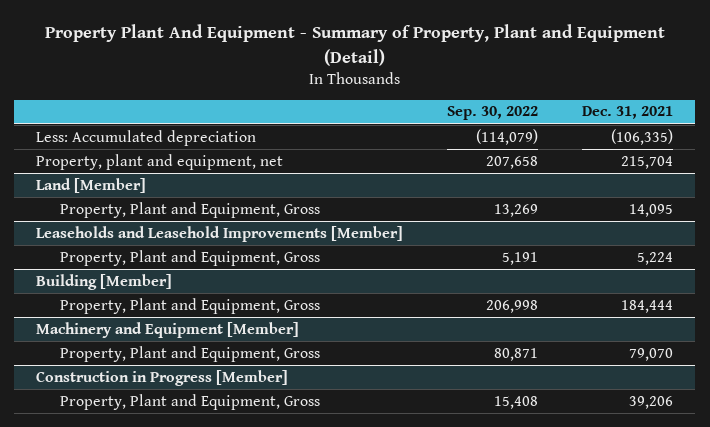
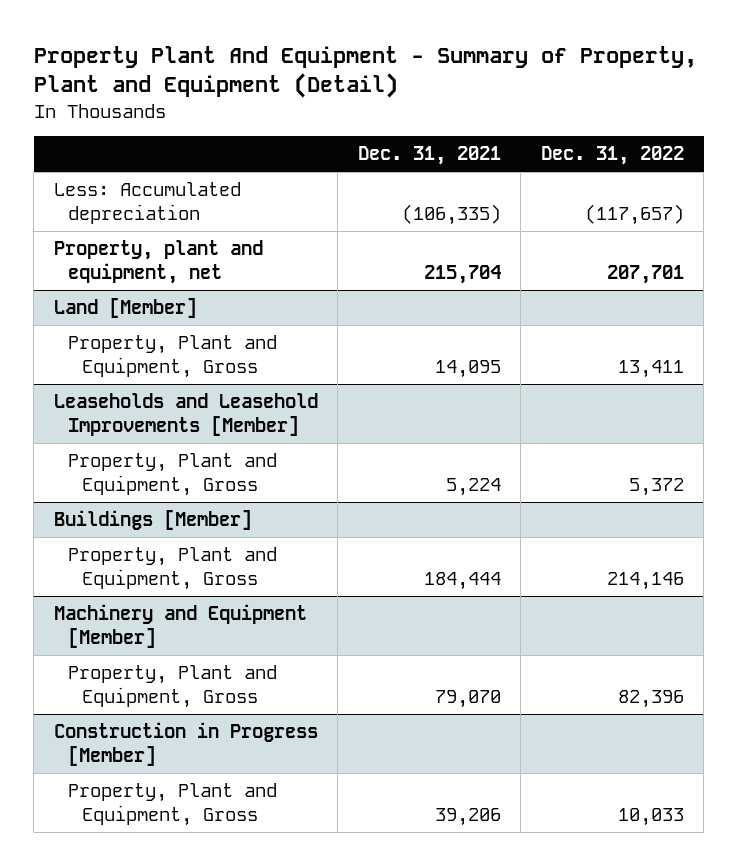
- | Sep. 30, 2022 | Dec. 31, 2021
+ | Dec. 31, 2021 | Dec. 31, 2022
- Building [Member]
+ Buildings [Member]

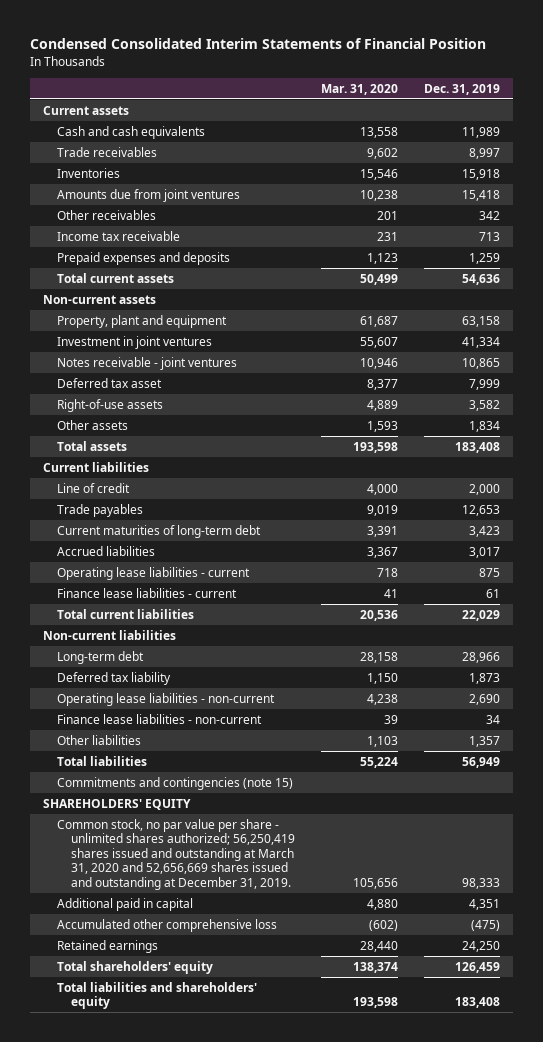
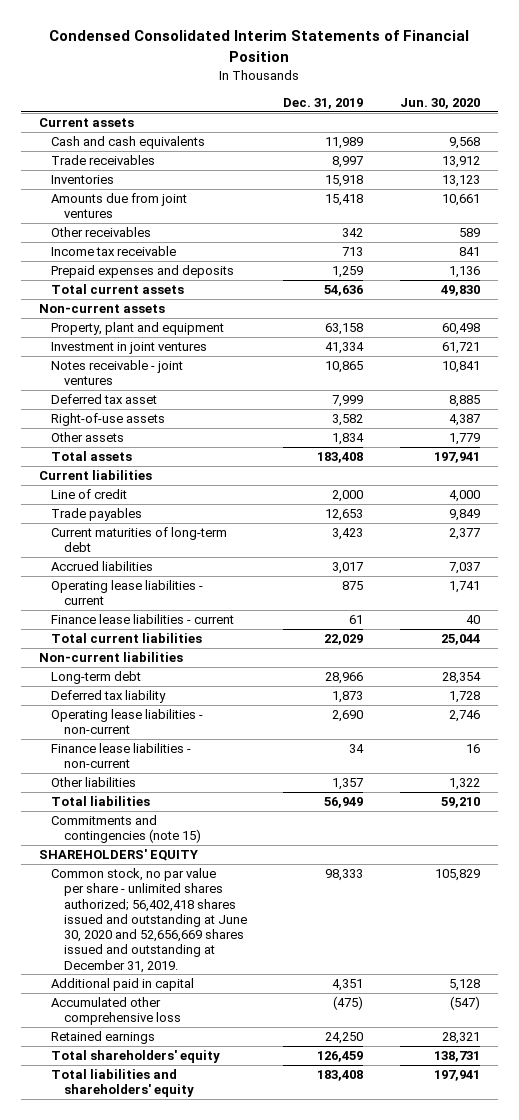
- | Mar. 31, 2020 | Dec. 31, 2019
+ | Dec. 31, 2019 | Jun. 30, 2020
- Common stock, no par value per share - unlimited shares authorized; 56,250,419 shares issued and outstanding at March 31, 2020 and 52,656,669 shares issued and outstanding at December 31, 2019. | 105,656 | 98,333
+ Common stock, no par value per share - unlimited shares authorized; 56,402,418 shares issued and outstanding at June 30, 2020 and 52,656,669 shares issued and outstanding at December 31, 2019. | 98,333 | 105,829

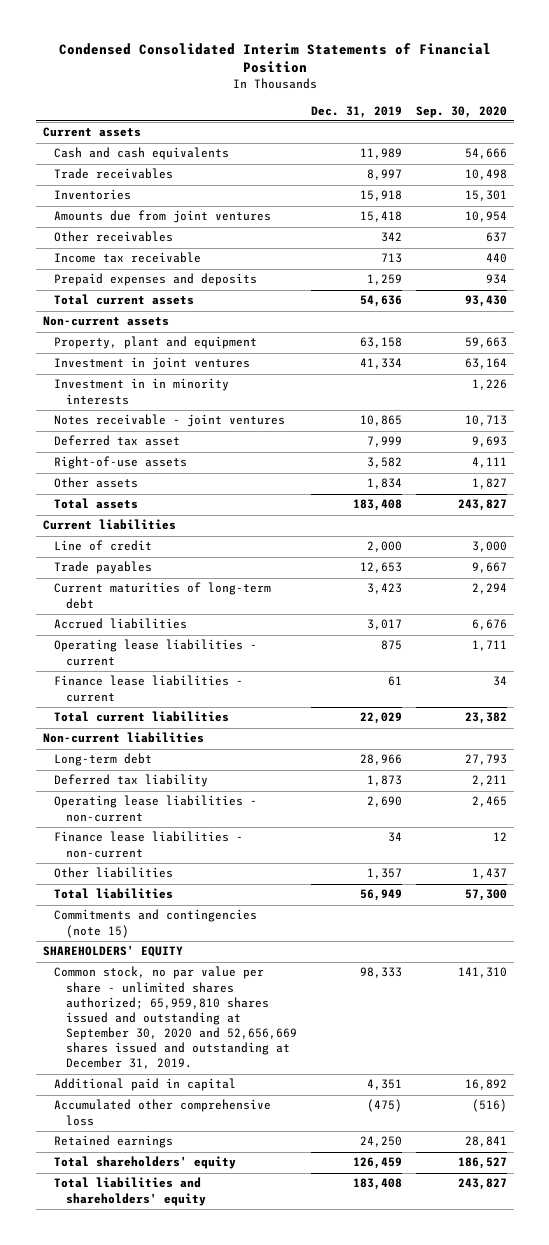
- | Dec. 31, 2019 | Jun. 30, 2020
+ | Dec. 31, 2019 | Sep. 30, 2020
+ Investment in in minority interests | | 1,226
- Common stock, no par value per share - unlimited shares authorized; 56,402,418 shares issued and outstanding at June 30, 2020 and 52,656,669 shares issued and outstanding at December 31, 2019. | 98,333 | 105,829
+ Common stock, no par value per share - unlimited shares authorized; 65,959,810 shares issued and outstanding at September 30, 2020 and 52,656,669 shares issued and outstanding at December 31, 2019. | 98,333 | 141,310

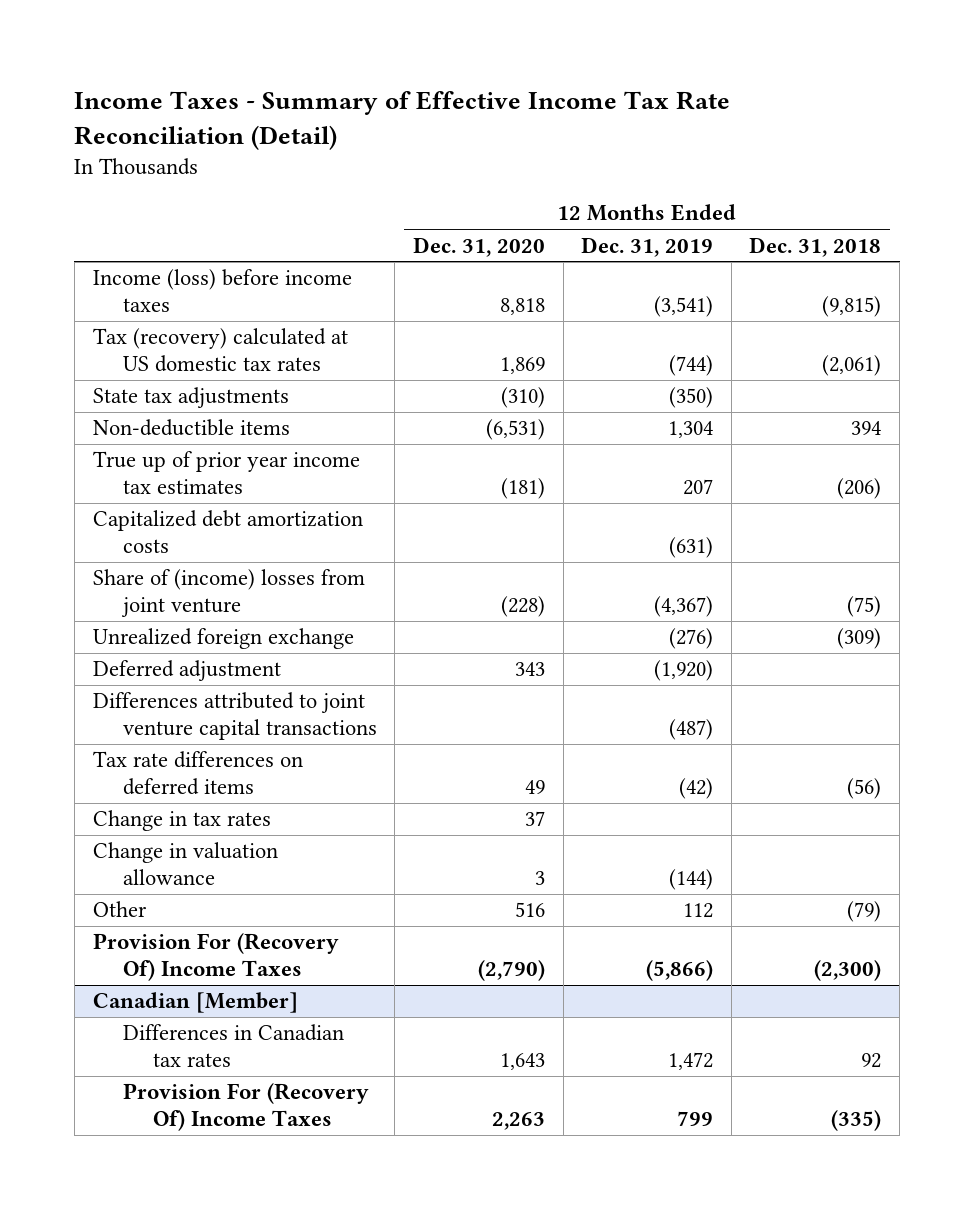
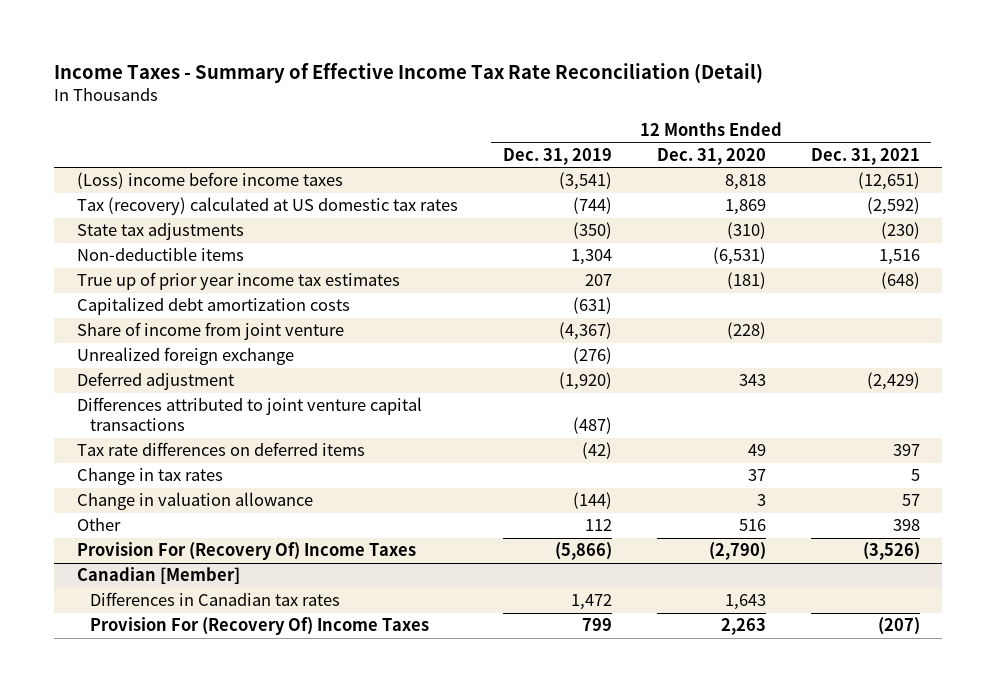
- | 12 Months Ended Dec. 31, 2020 | 12 Months Ended Dec. 31, 2019 | 12 Months Ended Dec. 31, 2018
+ | 12 Months Ended Dec. 31, 2019 | 12 Months Ended Dec. 31, 2020 | 12 Months Ended Dec. 31, 2021
- Income (loss) before income taxes | 8,818 | (3,541) | (9,815)
+ (Loss) income before income taxes | (3,541) | 8,818 | (12,651)
- Share of (income) losses from joint venture | (228) | (4,367) | (75)
+ Share of income from joint venture | (4,367) | (228) |

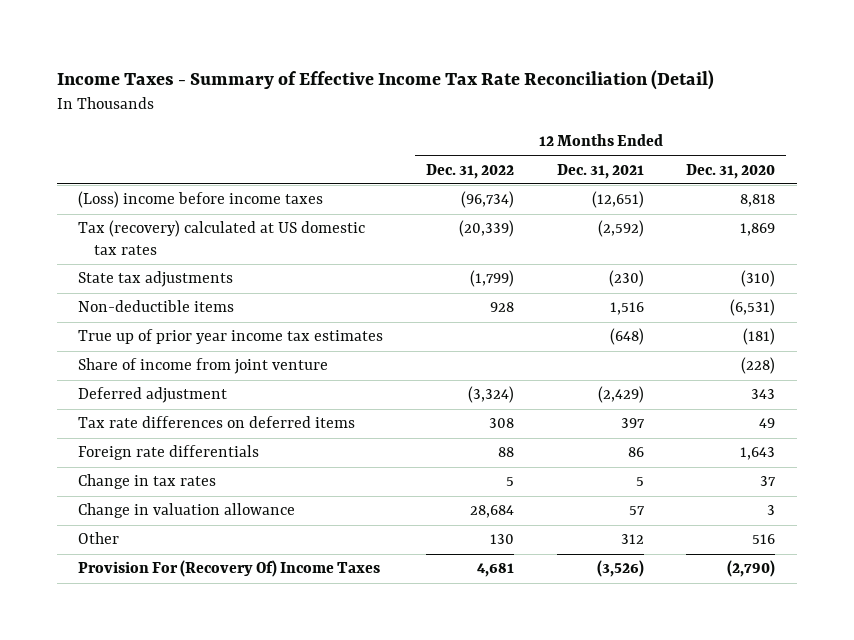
- | 12 Months Ended Dec. 31, 2019 | 12 Months Ended Dec. 31, 2020 | 12 Months Ended Dec. 31, 2021
+ | 12 Months Ended Dec. 31, 2022 | 12 Months Ended Dec. 31, 2021 | 12 Months Ended Dec. 31, 2020
- Capitalized debt amortization costs | (631) | |
- Unrealized foreign exchange | (276) | |
- Differences attributed to joint venture capital transactions | (487) | |
+ Foreign rate differentials | 88 | 86 | 1,643
- Other | 112 | 516 | 398
+ Other | 130 | 312 | 516
- Canadian [Member]
- Differences in Canadian tax rates | 1,472 | 1,643 |
- Provision For (Recovery Of) Income Taxes | 799 | 2,263 | (207)

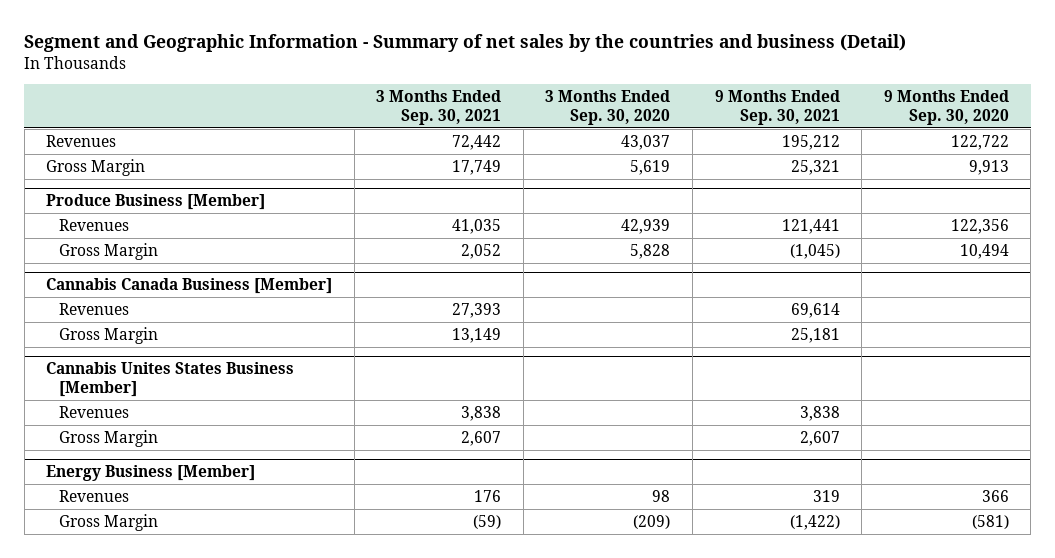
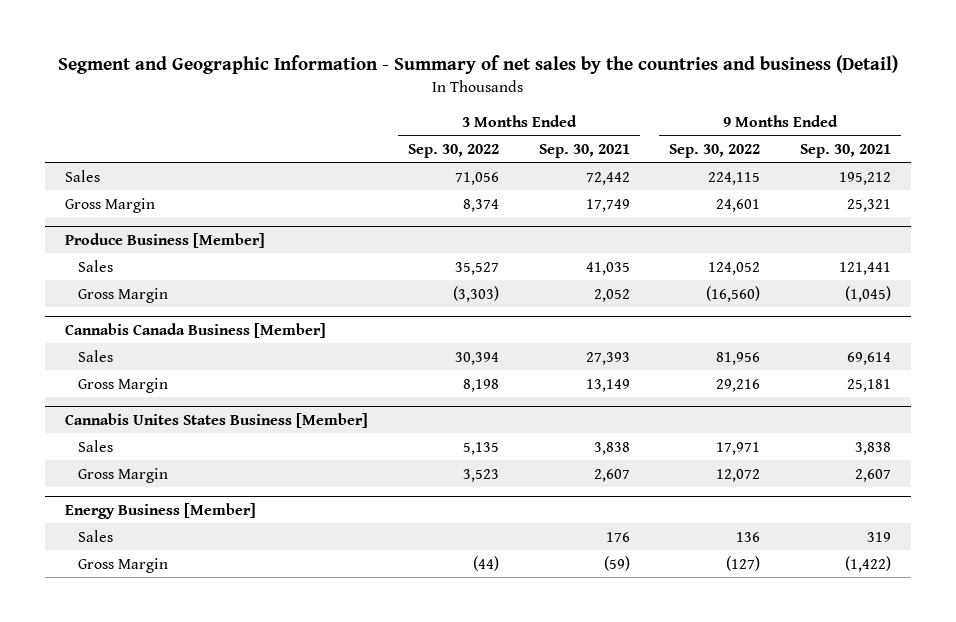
- | 3 Months Ended Sep. 30, 2021 | 3 Months Ended Sep. 30, 2020 | 9 Months Ended Sep. 30, 2021 | 9 Months Ended Sep. 30, 2020
+ | 3 Months Ended Sep. 30, 2022 | 3 Months Ended Sep. 30, 2021 | 9 Months Ended Sep. 30, 2022 | 9 Months Ended Sep. 30, 2021
- Revenues | 72,442 | 43,037 | 195,212 | 122,722
+ Sales | 71,056 | 72,442 | 224,115 | 195,212
@ Produce Business [Member]
- Revenues | 41,035 | 42,939 | 121,441 | 122,356
+ Sales | 35,527 | 41,035 | 124,052 | 121,441
@ Cannabis Canada Business [Member]
- Revenues | 27,393 | | 69,614 |
+ Sales | 30,394 | 27,393 | 81,956 | 69,614
@ Cannabis Unites States Business [Member]
- Revenues | 3,838 | | 3,838 |
+ Sales | 5,135 | 3,838 | 17,971 | 3,838
@ Energy Business [Member]
- Revenues | 176 | 98 | 319 | 366
+ Sales | | 176 | 136 | 319

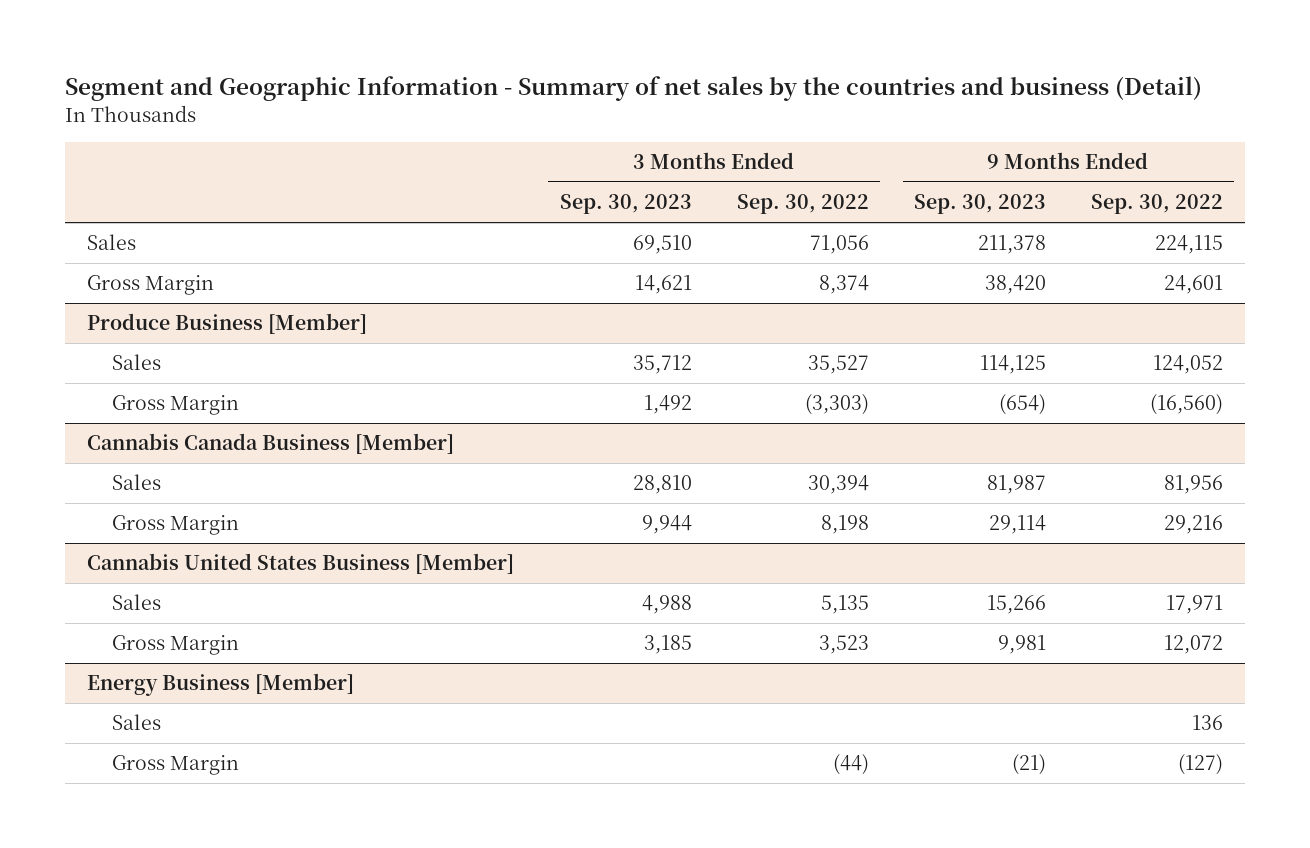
- | 3 Months Ended Sep. 30, 2022 | 3 Months Ended Sep. 30, 2021 | 9 Months Ended Sep. 30, 2022 | 9 Months Ended Sep. 30, 2021
+ | 3 Months Ended Sep. 30, 2023 | 3 Months Ended Sep. 30, 2022 | 9 Months Ended Sep. 30, 2023 | 9 Months Ended Sep. 30, 2022
- Cannabis Unites States Business [Member]
+ Cannabis United States Business [Member]

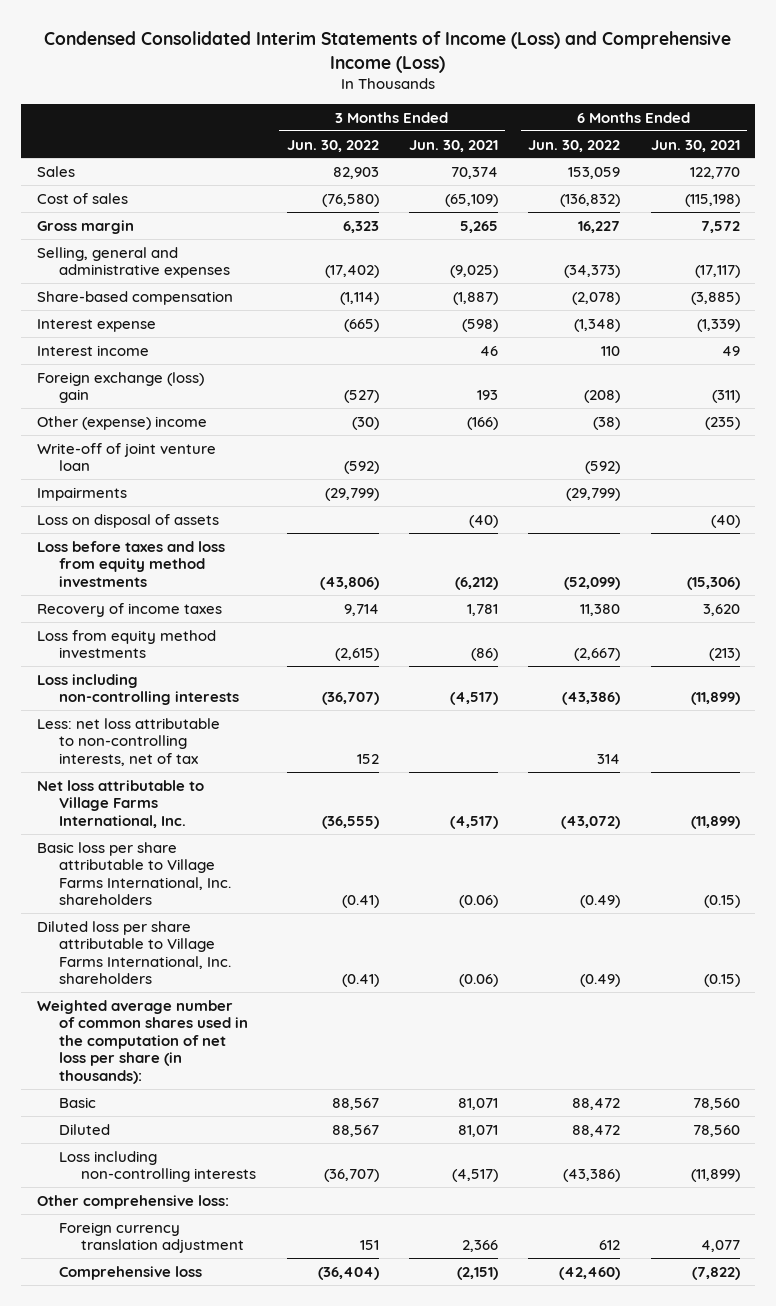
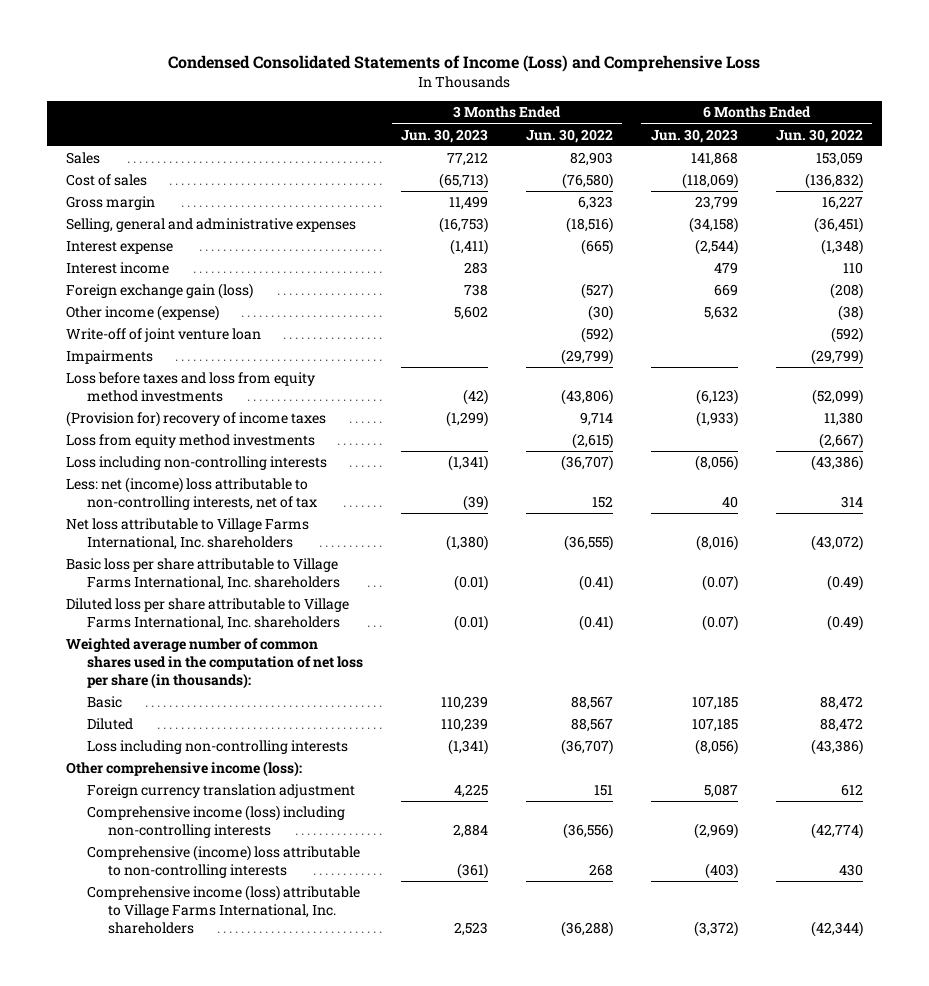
- Condensed Consolidated Interim Statements of Income (Loss) and Comprehensive Income (Loss)
+ Condensed Consolidated Statements of Income (Loss) and Comprehensive Loss
- | 3 Months Ended Jun. 30, 2022 | 3 Months Ended Jun. 30, 2021 | 6 Months Ended Jun. 30, 2022 | 6 Months Ended Jun. 30, 2021
+ | 3 Months Ended Jun. 30, 2023 | 3 Months Ended Jun. 30, 2022 | 6 Months Ended Jun. 30, 2023 | 6 Months Ended Jun. 30, 2022
- Selling, general and administrative expenses | (17,402) | (9,025) | (34,373) | (17,117)
- Share-based compensation | (1,114) | (1,887) | (2,078) | (3,885)
+ Selling, general and administrative expenses | (16,753) | (18,516) | (34,158) | (36,451)
- Foreign exchange (loss) gain | (527) | 193 | (208) | (311)
- Other (expense) income | (30) | (166) | (38) | (235)
+ Foreign exchange gain (loss) | 738 | (527) | 669 | (208)
+ Other income (expense) | 5,602 | (30) | 5,632 | (38)
- Loss on disposal of assets | | (40) | | (40)
- Recovery of income taxes | 9,714 | 1,781 | 11,380 | 3,620
+ (Provision for) recovery of income taxes | (1,299) | 9,714 | (1,933) | 11,380
- Less: net loss attributable to non-controlling interests, net of tax | 152 | | 314 |
- Net loss attributable to Village Farms International, Inc. | (36,555) | (4,517) | (43,072) | (11,899)
+ Less: net (income) loss attributable to non-controlling interests, net of tax | (39) | 152 | 40 | 314
+ Net loss attributable to Village Farms International, Inc. shareholders | (1,380) | (36,555) | (8,016) | (43,072)
- Other comprehensive loss:
+ Other comprehensive income (loss):
- Comprehensive loss | (36,404) | (2,151) | (42,460) | (7,822)
+ Comprehensive income (loss) including non-controlling interests | 2,884 | (36,556) | (2,969) | (42,774)
+ Comprehensive (income) loss attributable to non-controlling interests | (361) | 268 | (403) | 430
+ Comprehensive income (loss) attributable to Village Farms International, Inc. shareholders | 2,523 | (36,288) | (3,372) | (42,344)

